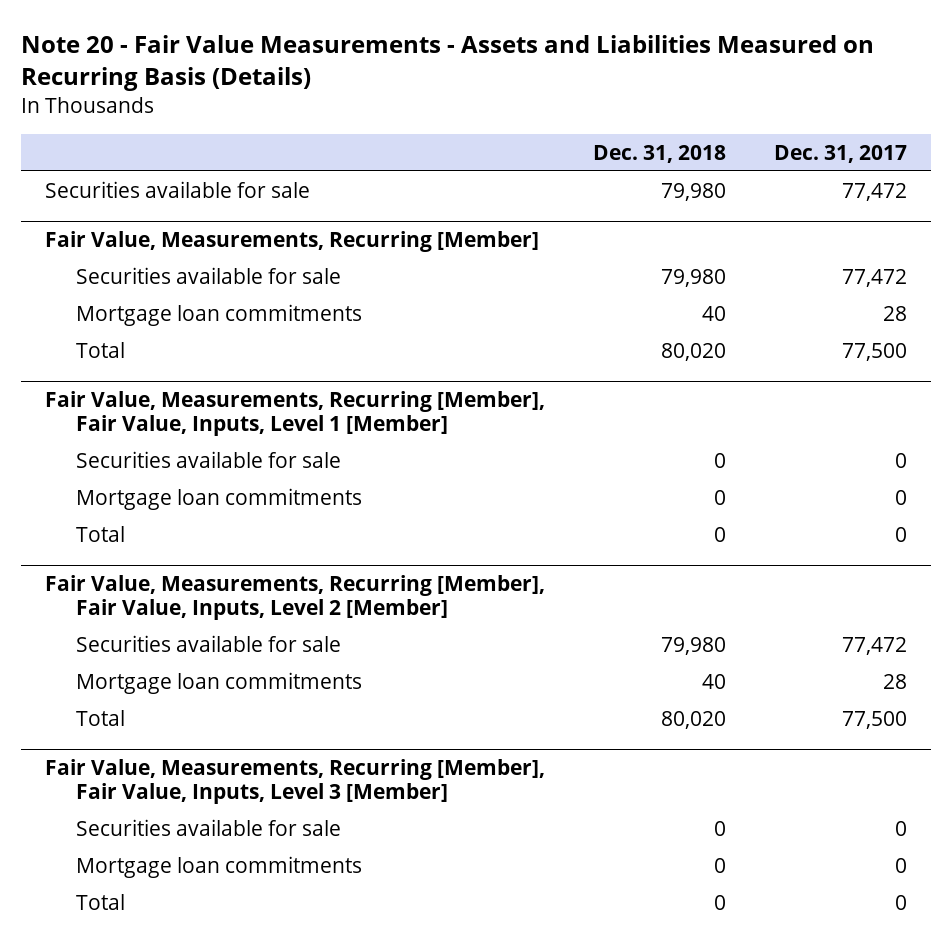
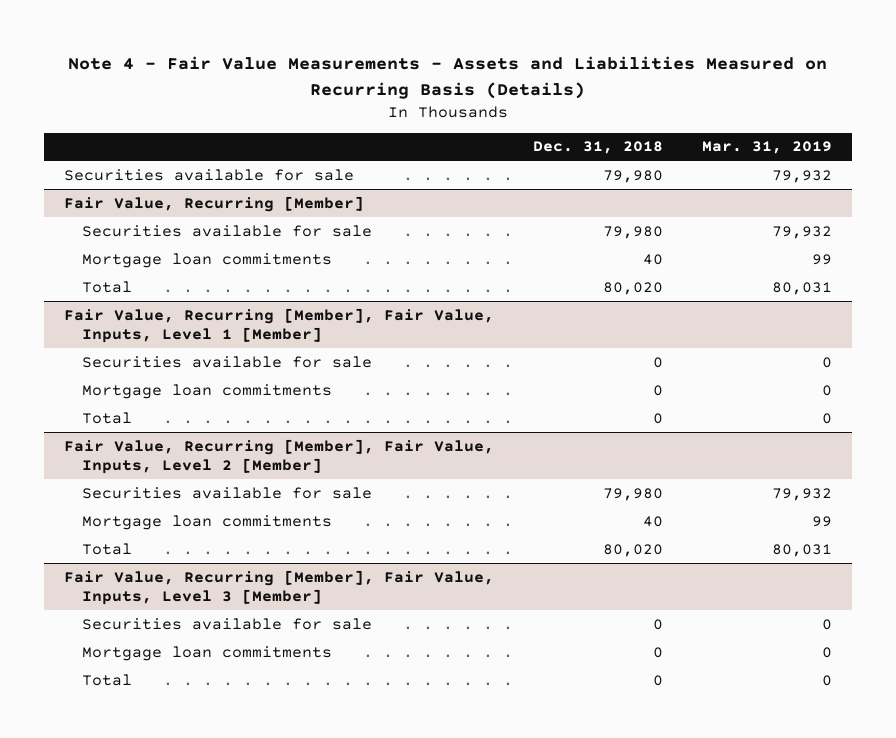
- Note 20 - Fair Value Measurements - Assets and Liabilities Measured on Recurring Basis (Details)
+ Note 4 - Fair Value Measurements - Assets and Liabilities Measured on Recurring Basis (Details)
- | Dec. 31, 2018 | Dec. 31, 2017
+ | Dec. 31, 2018 | Mar. 31, 2019
- Fair Value, Measurements, Recurring [Member]
+ Fair Value, Recurring [Member]
- Fair Value, Measurements, Recurring [Member], Fair Value, Inputs, Level 1 [Member]
+ Fair Value, Recurring [Member], Fair Value, Inputs, Level 1 [Member]
- Fair Value, Measurements, Recurring [Member], Fair Value, Inputs, Level 2 [Member]
+ Fair Value, Recurring [Member], Fair Value, Inputs, Level 2 [Member]
- Fair Value, Measurements, Recurring [Member], Fair Value, Inputs, Level 3 [Member]
+ Fair Value, Recurring [Member], Fair Value, Inputs, Level 3 [Member]

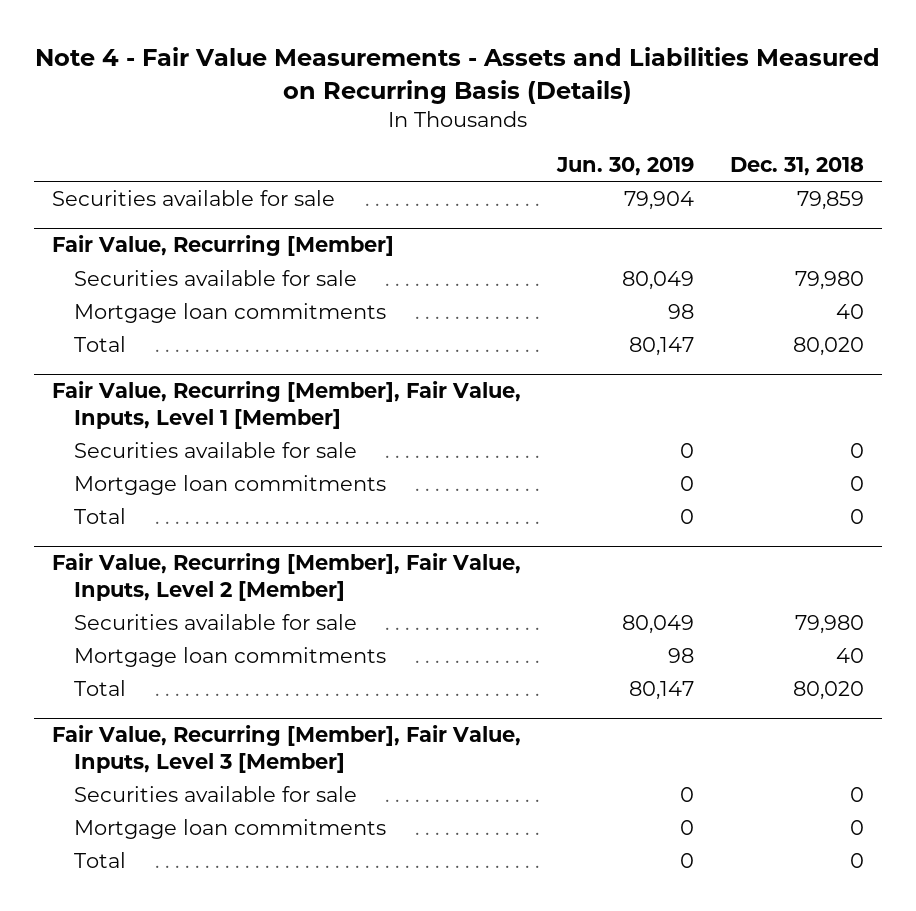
- | Dec. 31, 2018 | Mar. 31, 2019
+ | Jun. 30, 2019 | Dec. 31, 2018
- Securities available for sale | 79,980 | 79,932
+ Securities available for sale | 79,904 | 79,859

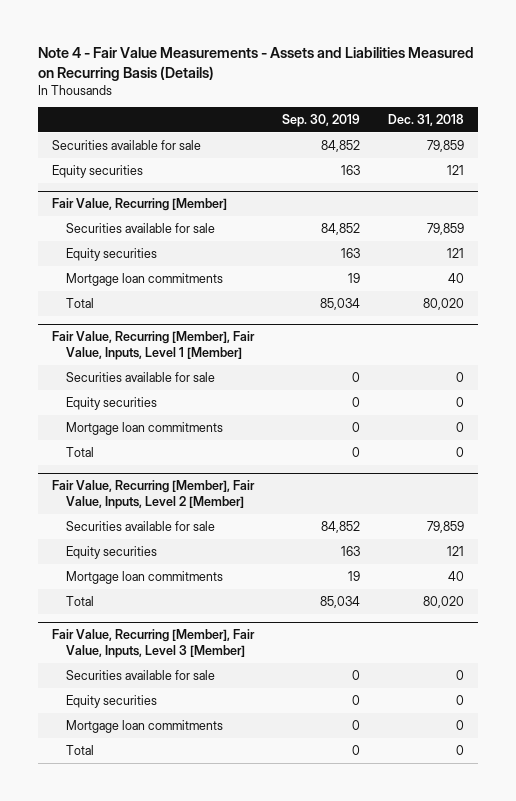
- | Jun. 30, 2019 | Dec. 31, 2018
+ | Sep. 30, 2019 | Dec. 31, 2018
+ Equity securities | 163 | 121
@ Fair Value, Recurring [Member]
- Securities available for sale | 80,049 | 79,980
+ Securities available for sale | 84,852 | 79,859
+ Equity securities | 163 | 121
@ Fair Value, Recurring [Member], Fair Value, Inputs, Level 1 [Member]
+ Equity securities | 0 | 0
@ Fair Value, Recurring [Member], Fair Value, Inputs, Level 2 [Member]
- Securities available for sale | 80,049 | 79,980
+ Securities available for sale | 84,852 | 79,859
+ Equity securities | 163 | 121
@ Fair Value, Recurring [Member], Fair Value, Inputs, Level 3 [Member]
+ Equity securities | 0 | 0

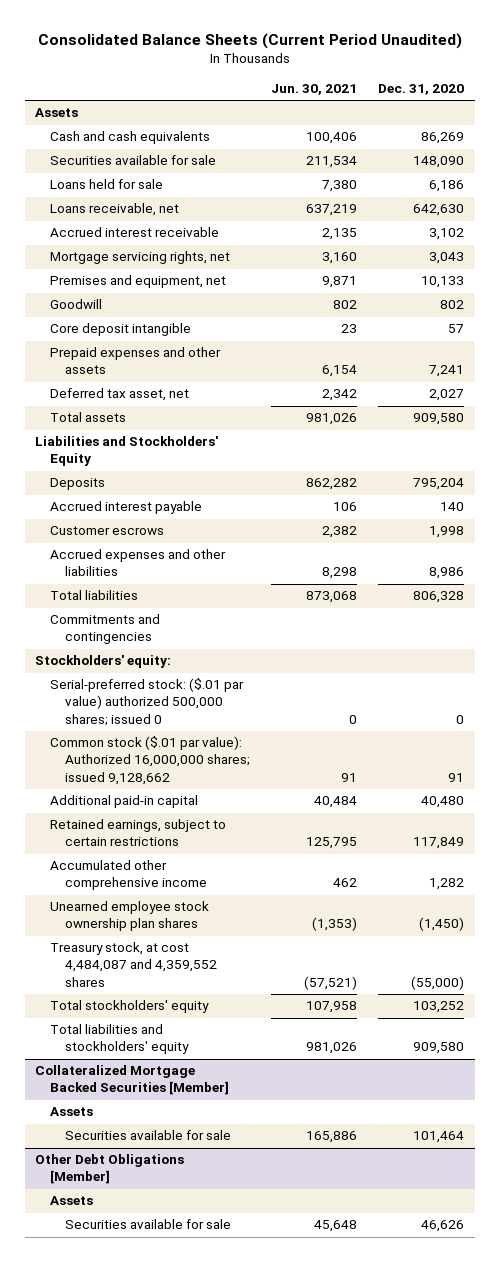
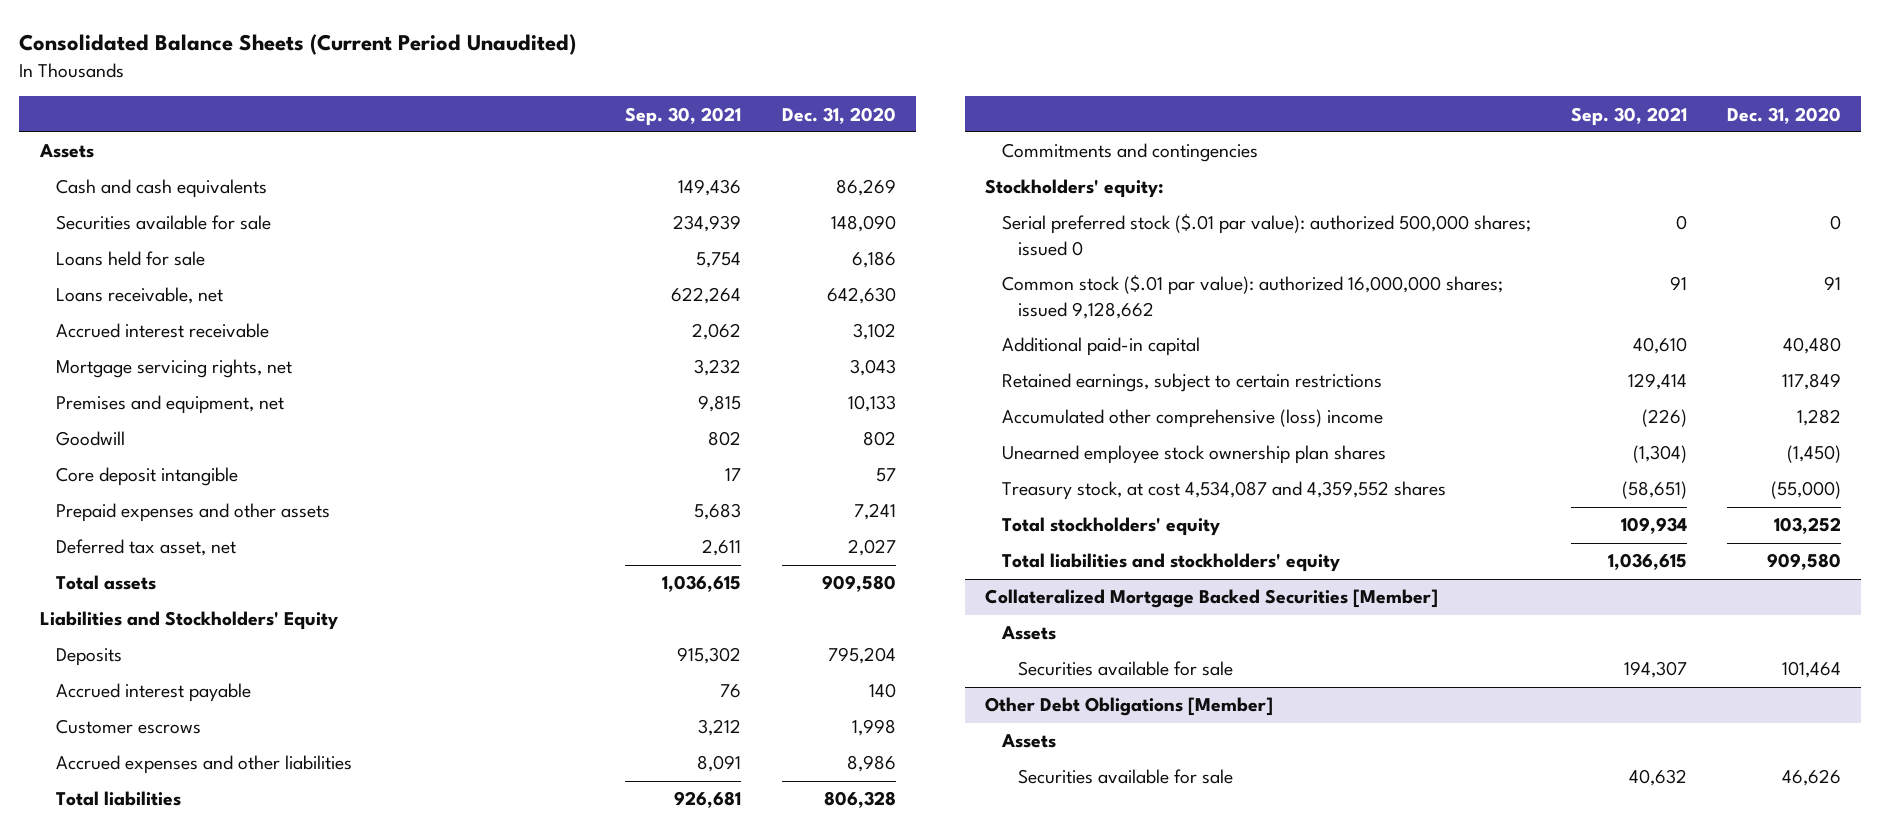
- | Jun. 30, 2021 | Dec. 31, 2020
+ | Sep. 30, 2021 | Dec. 31, 2020
- Serial-preferred stock: ($.01 par value) authorized 500,000 shares; issued 0 | 0 | 0
- Common stock ($.01 par value): Authorized 16,000,000 shares; issued 9,128,662 | 91 | 91
+ Serial preferred stock ($.01 par value): authorized 500,000 shares; issued 0 | 0 | 0
+ Common stock ($.01 par value): authorized 16,000,000 shares; issued 9,128,662 | 91 | 91
- Accumulated other comprehensive income | 462 | 1,282
+ Accumulated other comprehensive (loss) income | (226) | 1,282
- Treasury stock, at cost 4,484,087 and 4,359,552 shares | (57,521) | (55,000)
+ Treasury stock, at cost 4,534,087 and 4,359,552 shares | (58,651) | (55,000)

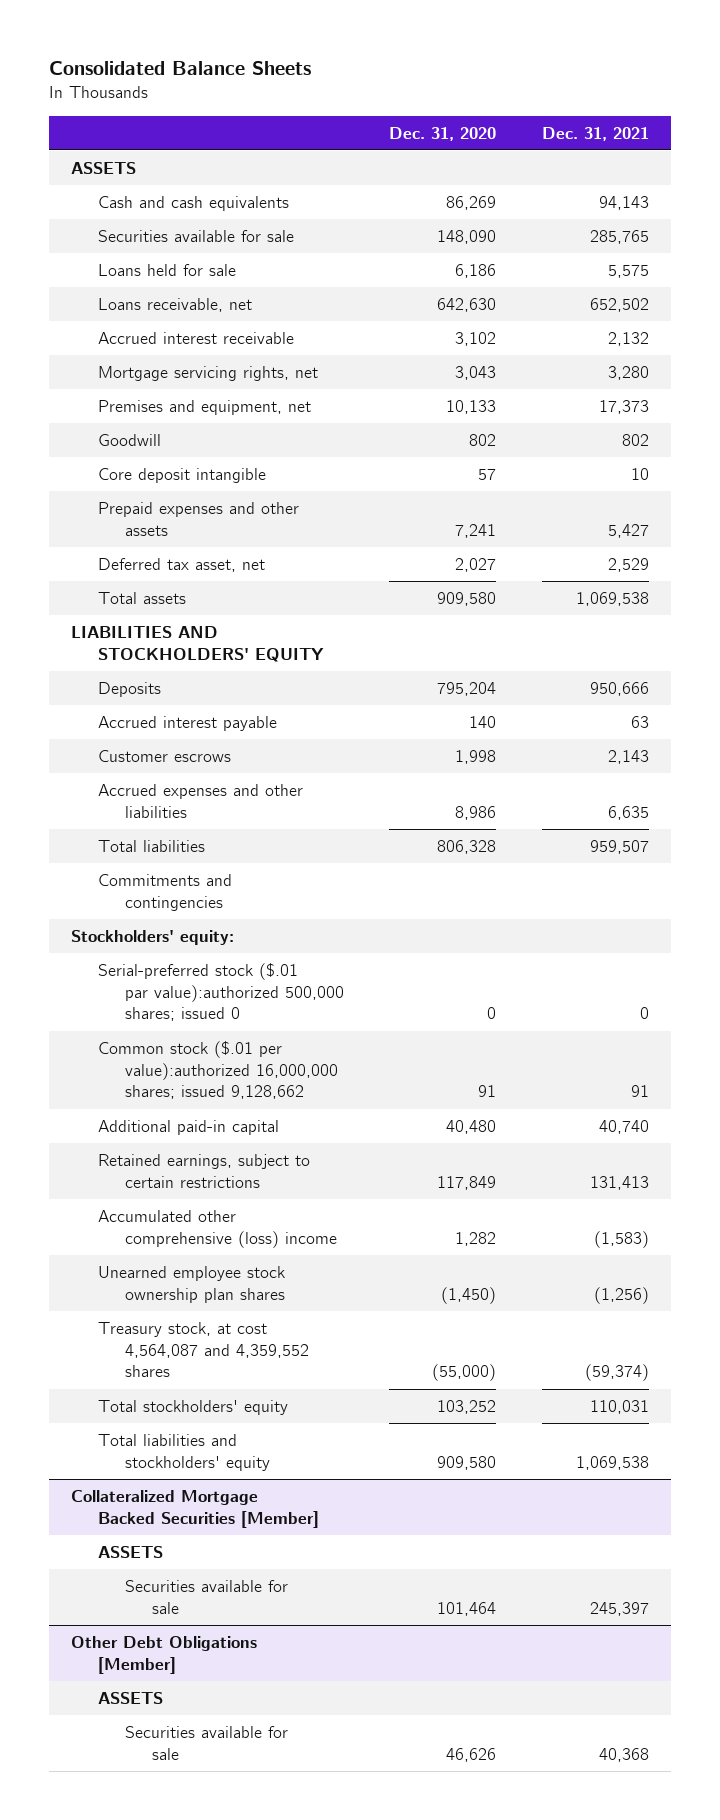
- Consolidated Balance Sheets (Current Period Unaudited)
+ Consolidated Balance Sheets
- | Sep. 30, 2021 | Dec. 31, 2020
+ | Dec. 31, 2020 | Dec. 31, 2021
- Assets
+ ASSETS
- Liabilities and Stockholders' Equity
+ LIABILITIES AND STOCKHOLDERS' EQUITY
- Serial preferred stock ($.01 par value): authorized 500,000 shares; issued 0 | 0 | 0
- Common stock ($.01 par value): authorized 16,000,000 shares; issued 9,128,662 | 91 | 91
+ Serial-preferred stock ($.01 par value):authorized 500,000 shares; issued 0 | 0 | 0
+ Common stock ($.01 per value):authorized 16,000,000 shares; issued 9,128,662 | 91 | 91
- Treasury stock, at cost 4,534,087 and 4,359,552 shares | (58,651) | (55,000)
+ Treasury stock, at cost 4,564,087 and 4,359,552 shares | (55,000) | (59,374)
@ Collateralized Mortgage Backed Securities [Member]
- Assets
+ ASSETS
@ Other Debt Obligations [Member]
- Assets
+ ASSETS

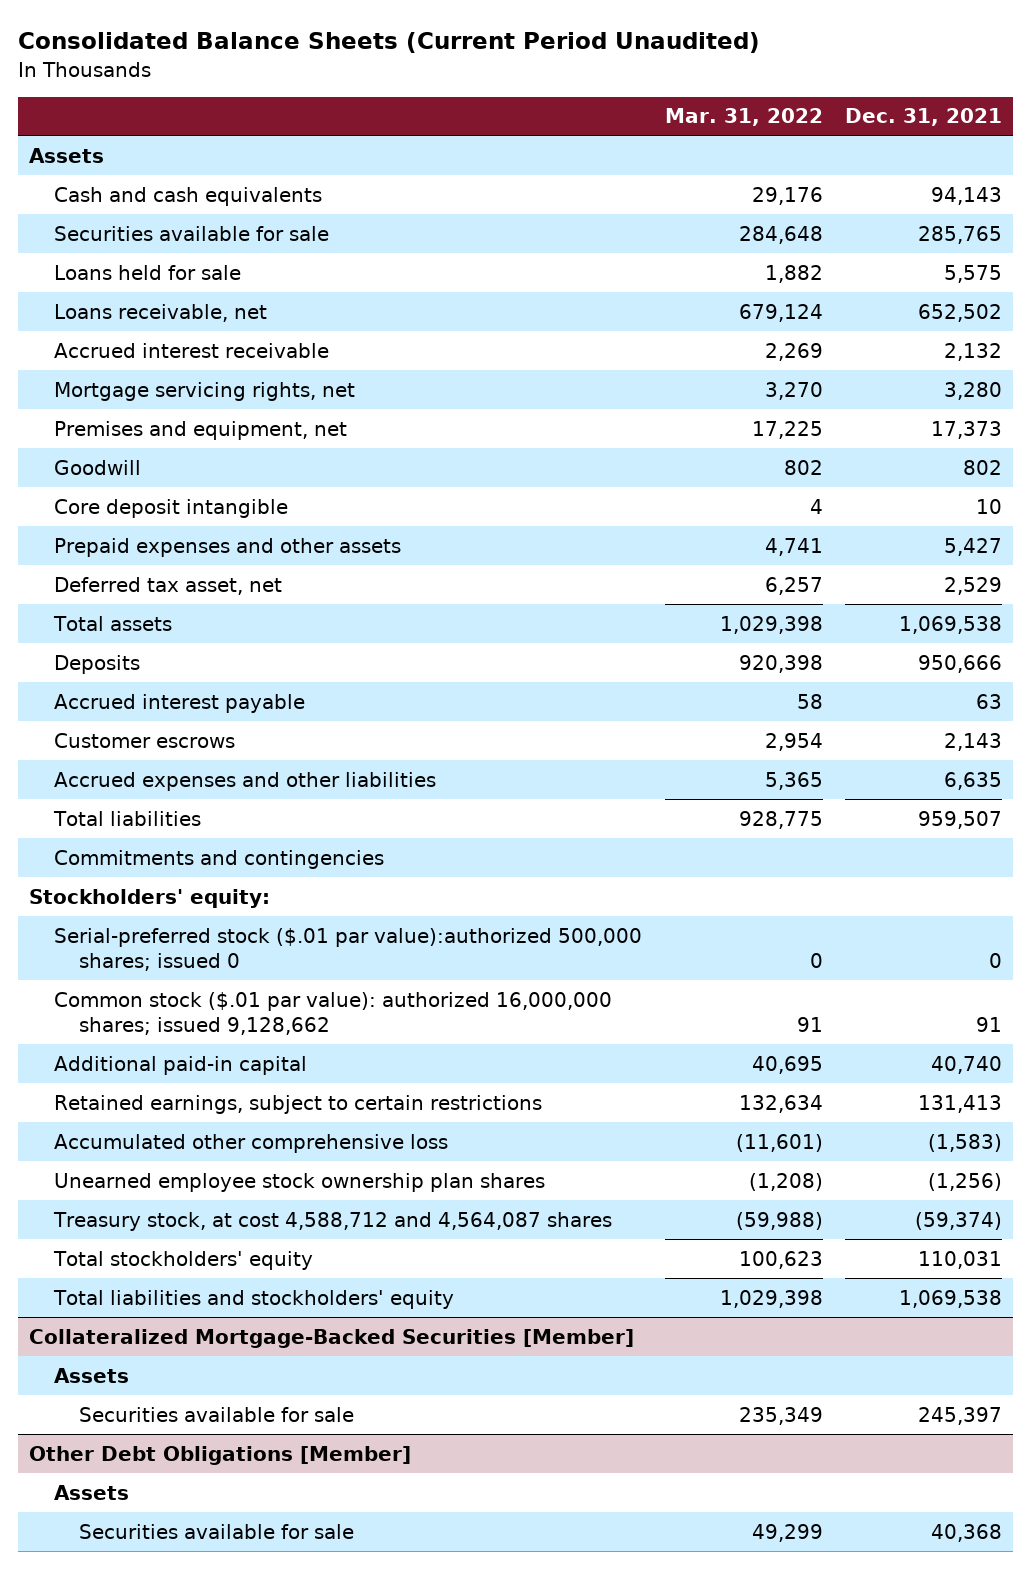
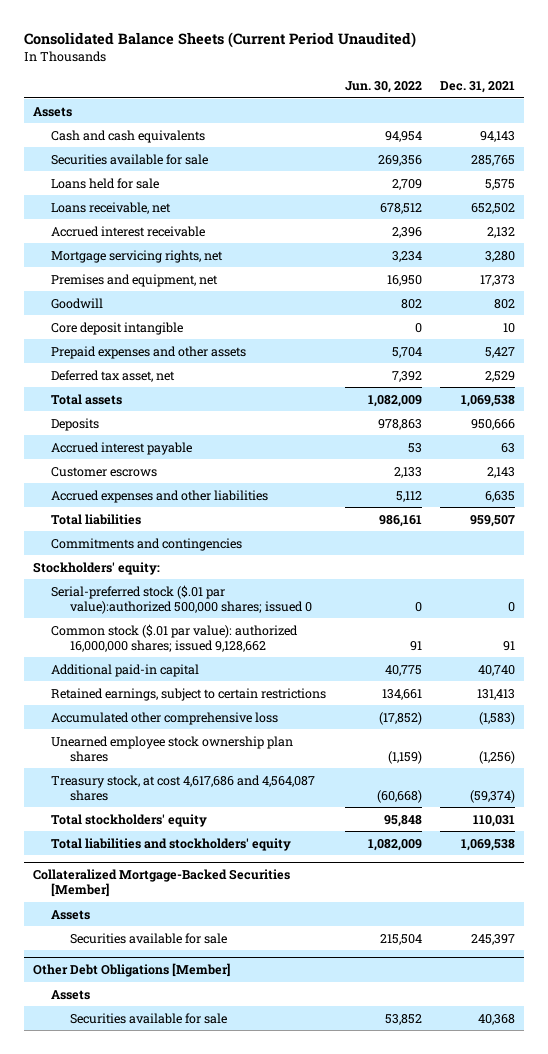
- | Mar. 31, 2022 | Dec. 31, 2021
+ | Jun. 30, 2022 | Dec. 31, 2021
- Treasury stock, at cost 4,588,712 and 4,564,087 shares | (59,988) | (59,374)
+ Treasury stock, at cost 4,617,686 and 4,564,087 shares | (60,668) | (59,374)

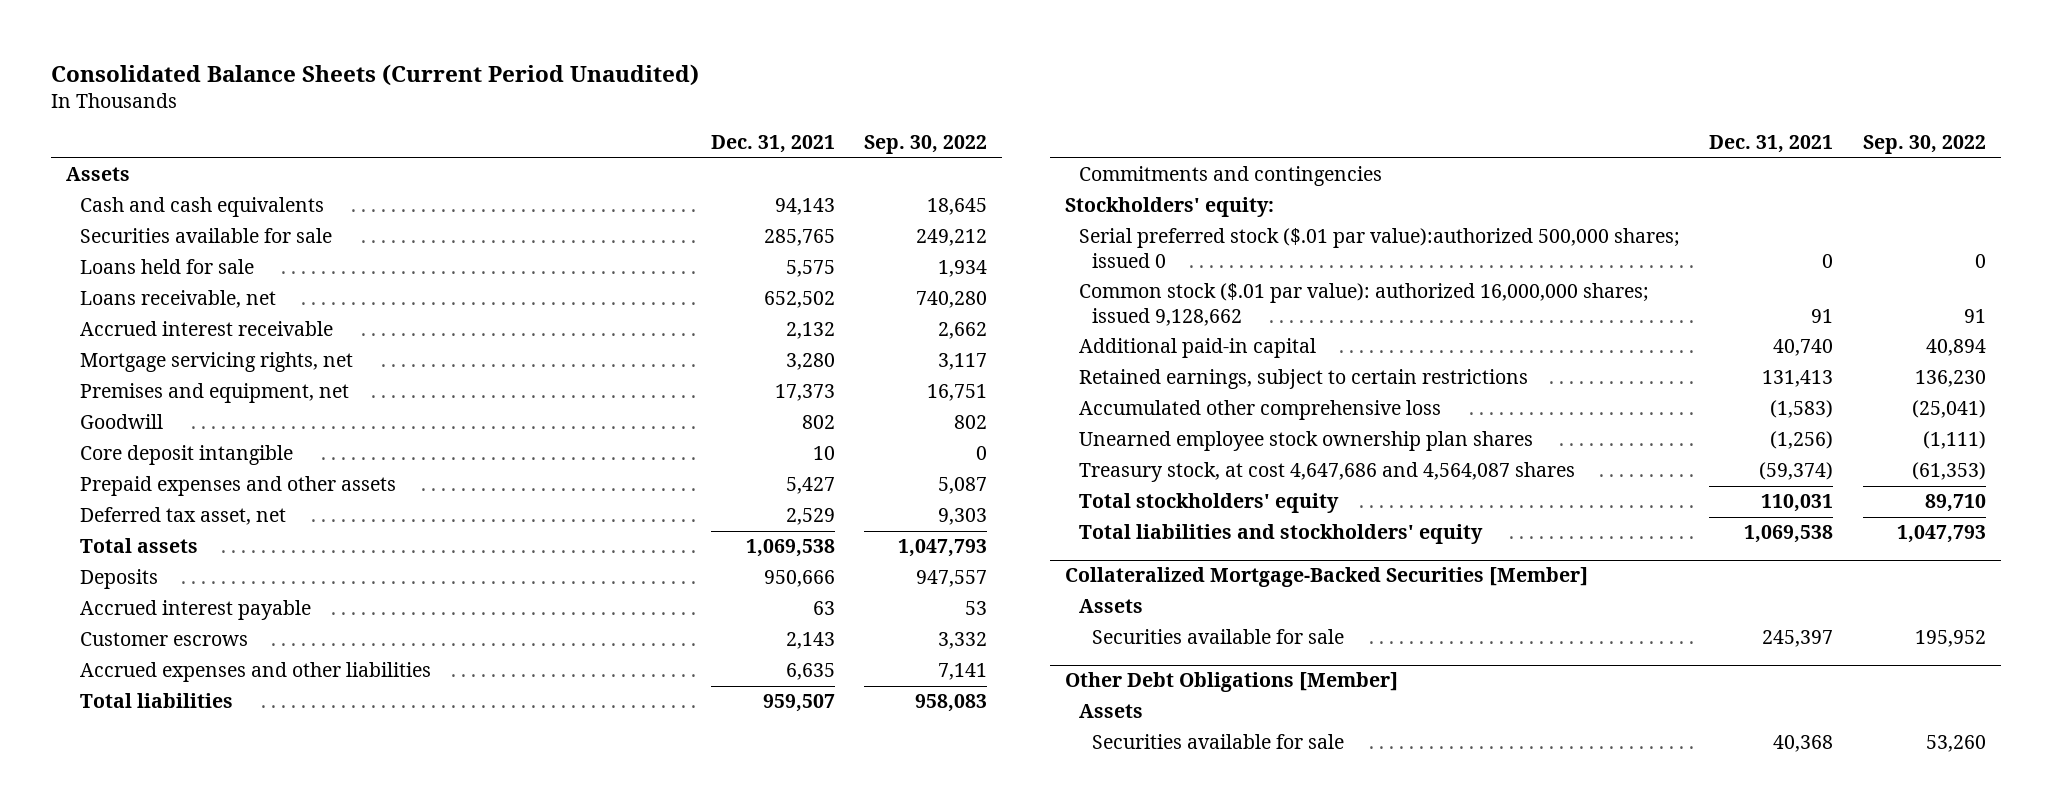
- | Jun. 30, 2022 | Dec. 31, 2021
+ | Dec. 31, 2021 | Sep. 30, 2022
- Serial-preferred stock ($.01 par value):authorized 500,000 shares; issued 0 | 0 | 0
+ Serial preferred stock ($.01 par value):authorized 500,000 shares; issued 0 | 0 | 0
- Treasury stock, at cost 4,617,686 and 4,564,087 shares | (60,668) | (59,374)
+ Treasury stock, at cost 4,647,686 and 4,564,087 shares | (59,374) | (61,353)

